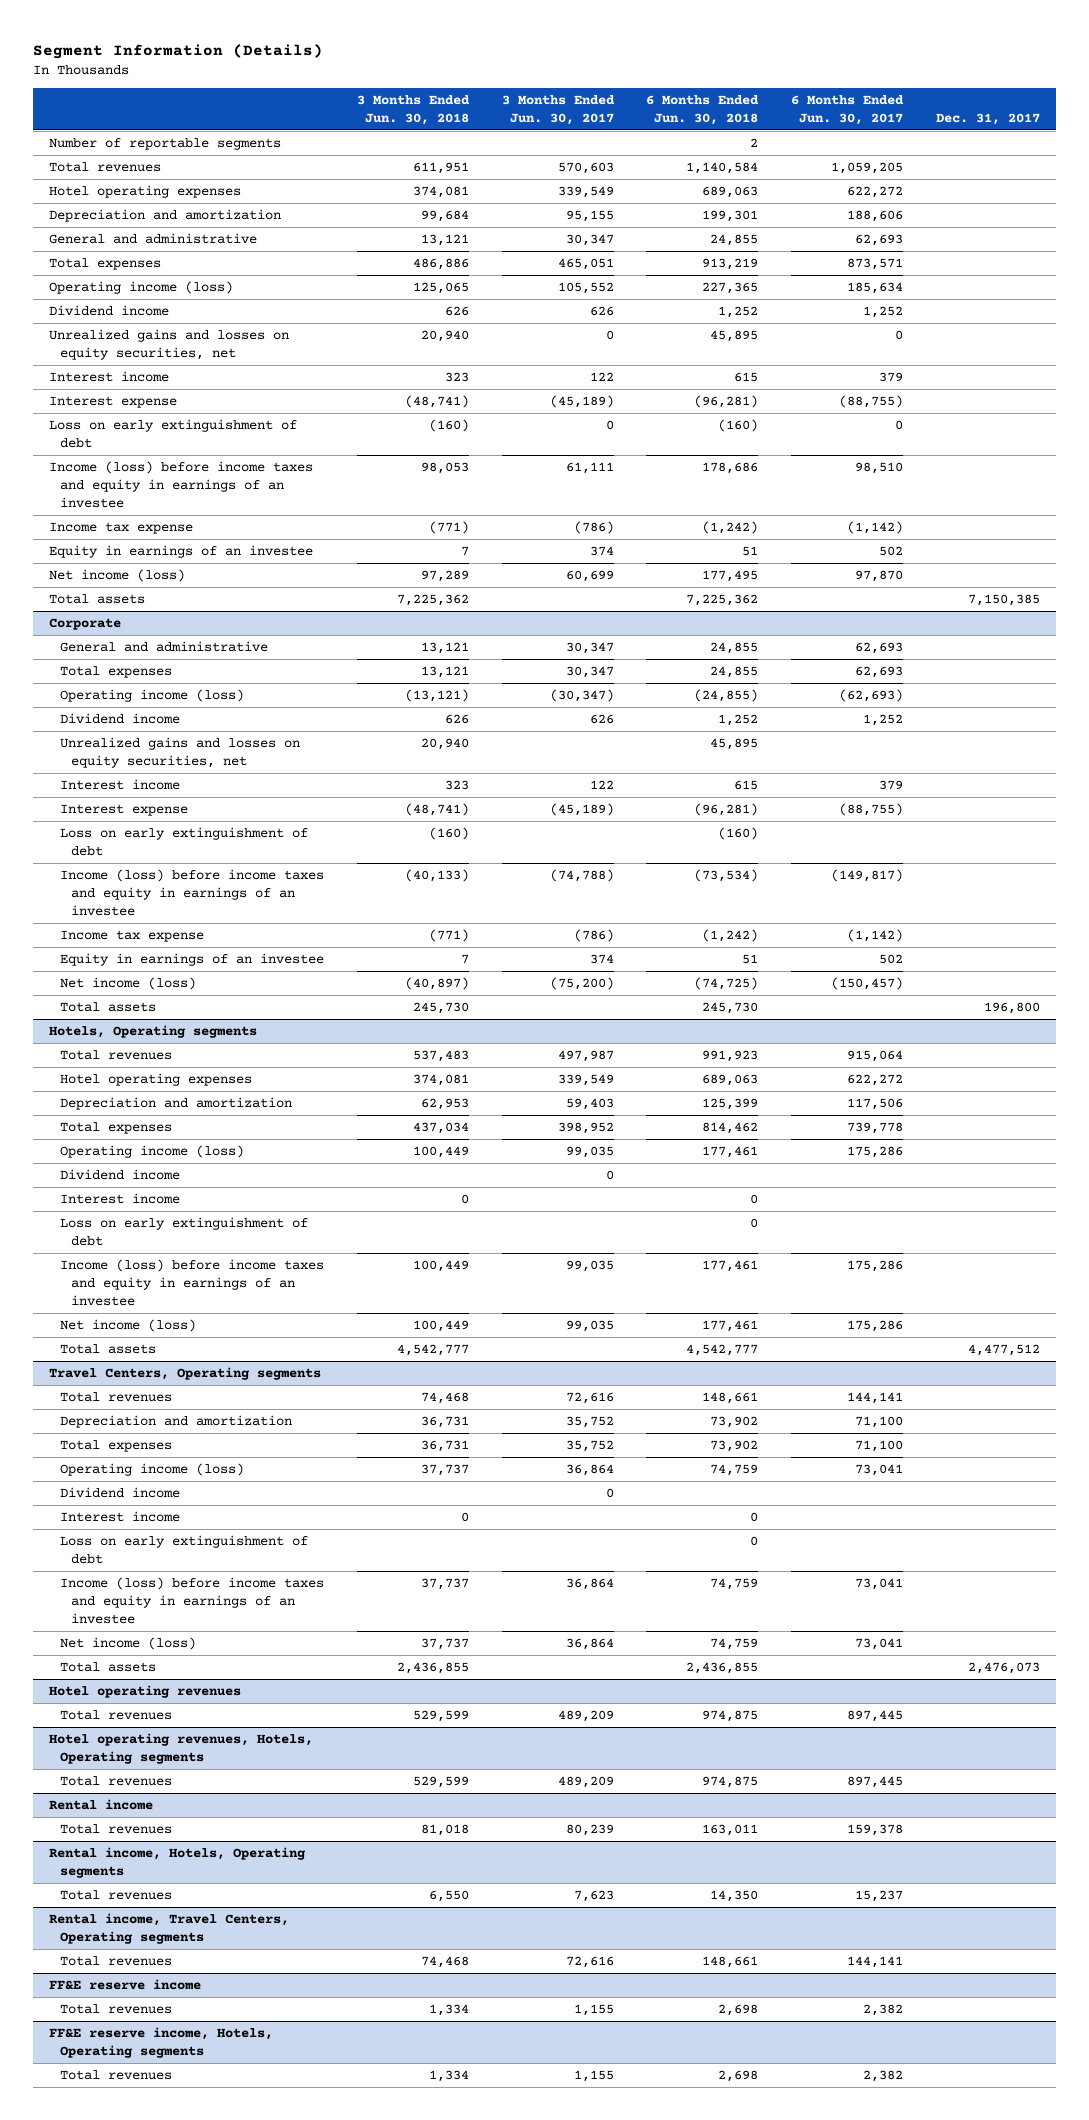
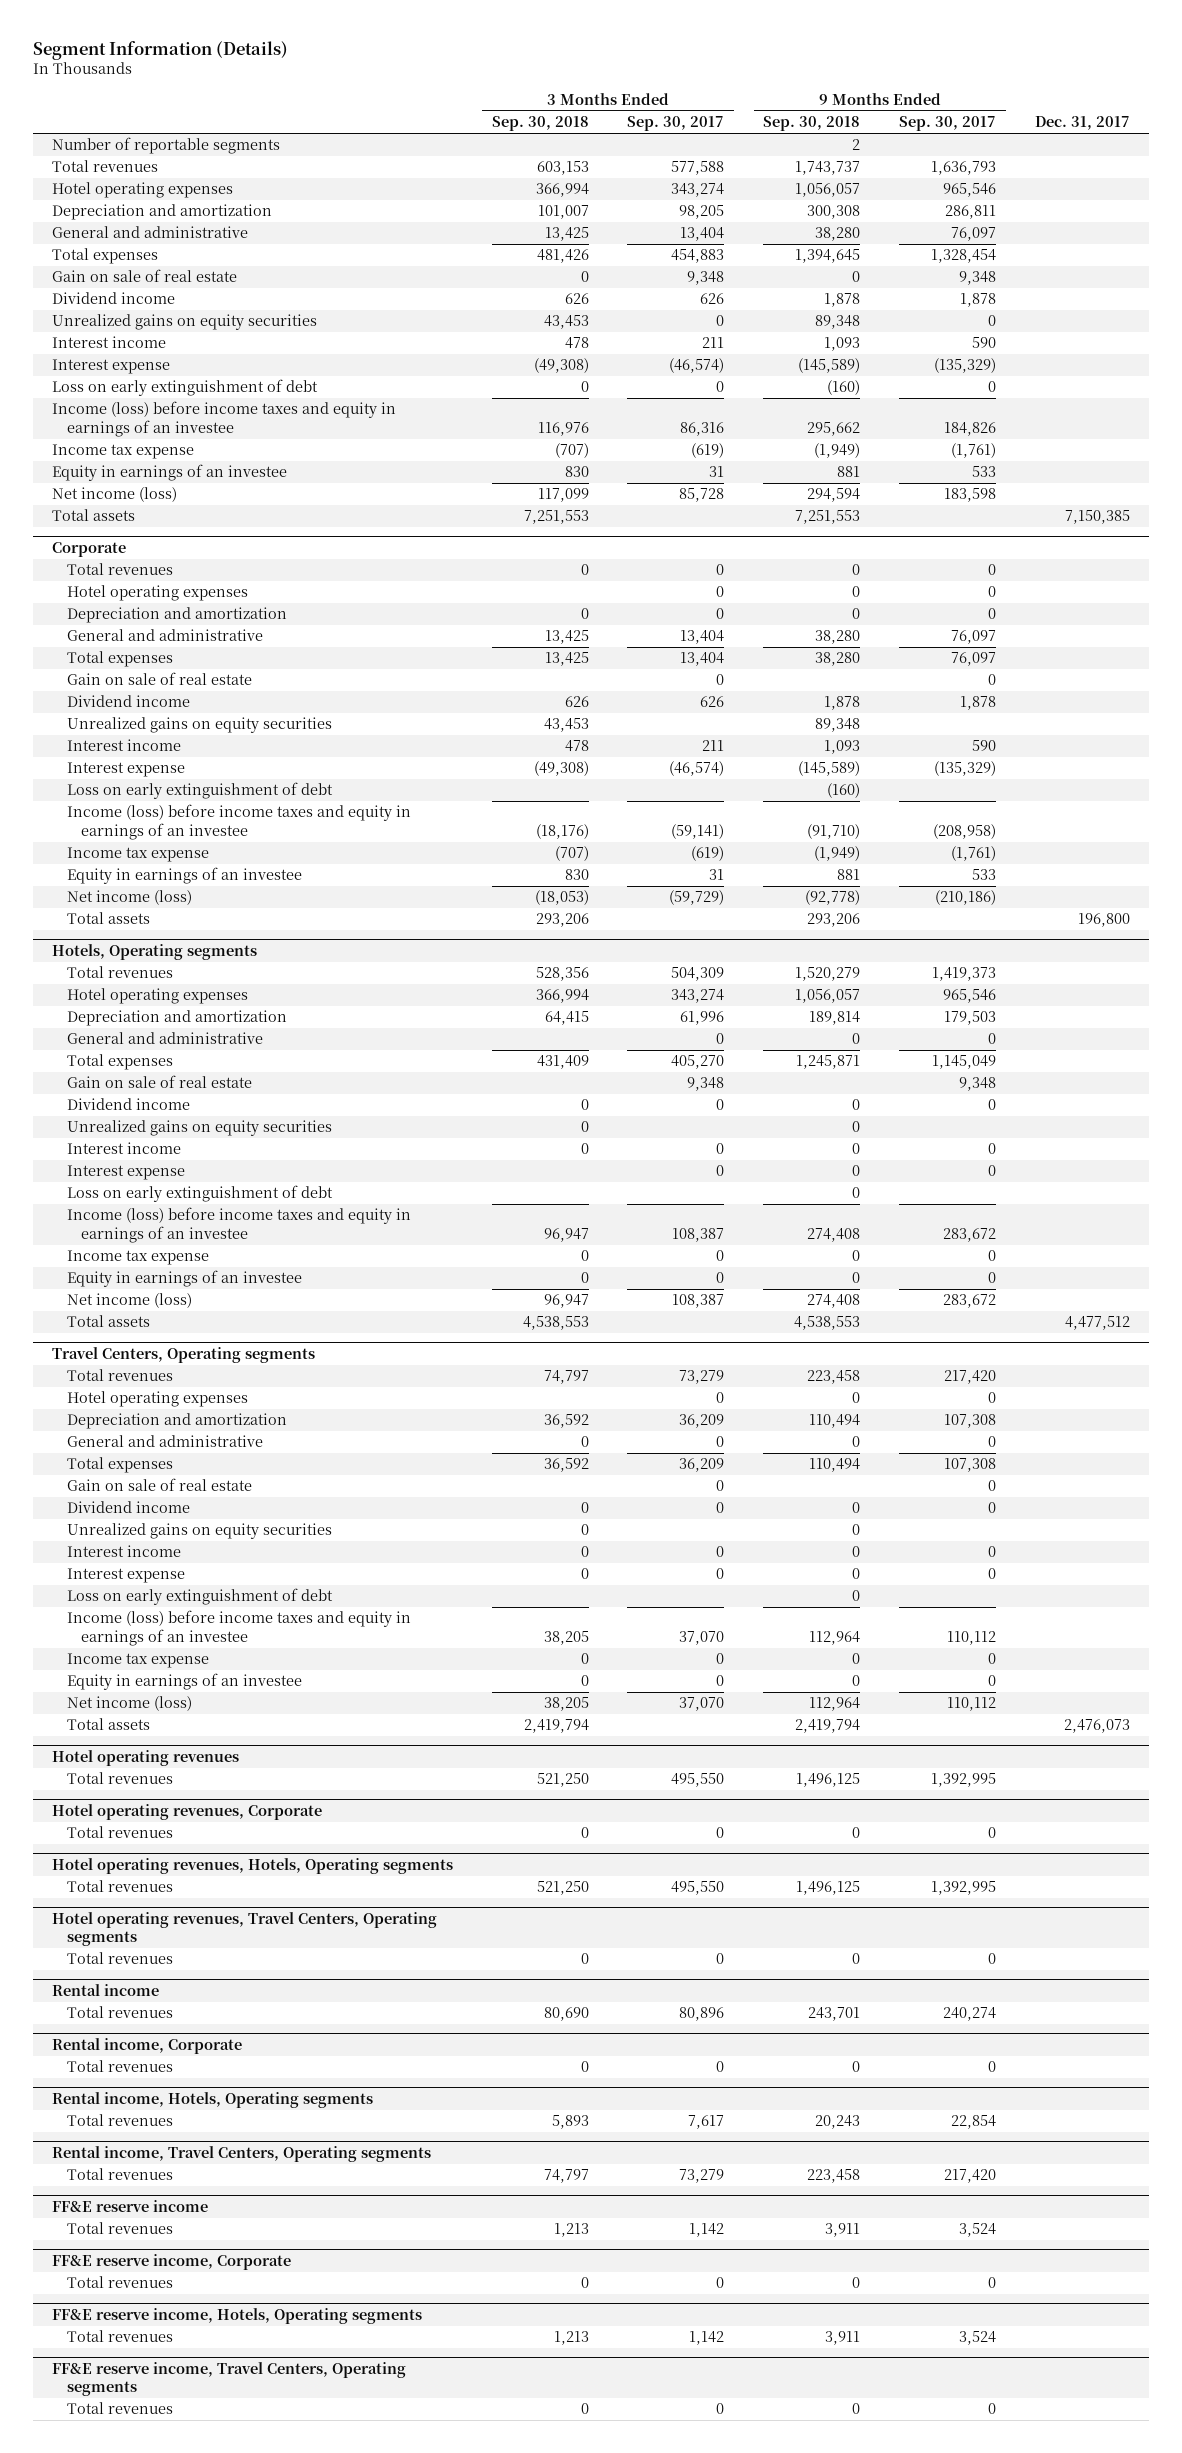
- | 3 Months Ended Jun. 30, 2018 | 3 Months Ended Jun. 30, 2017 | 6 Months Ended Jun. 30, 2018 | 6 Months Ended Jun. 30, 2017 | Dec. 31, 2017
+ | 3 Months Ended Sep. 30, 2018 | 3 Months Ended Sep. 30, 2017 | 9 Months Ended Sep. 30, 2018 | 9 Months Ended Sep. 30, 2017 | Dec. 31, 2017
- Operating income (loss) | 125,065 | 105,552 | 227,365 | 185,634 |
+ Gain on sale of real estate | 0 | 9,348 | 0 | 9,348 |
- Unrealized gains and losses on equity securities, net | 20,940 | 0 | 45,895 | 0 |
+ Unrealized gains on equity securities | 43,453 | 0 | 89,348 | 0 |
@ Corporate
+ Total revenues | 0 | 0 | 0 | 0 |
+ Hotel operating expenses | | 0 | 0 | 0 |
+ Depreciation and amortization | 0 | 0 | 0 | 0 |
- Operating income (loss) | (13,121) | (30,347) | (24,855) | (62,693) |
+ Gain on sale of real estate | | 0 | | 0 |
- Unrealized gains and losses on equity securities, net | 20,940 | | 45,895 | |
+ Unrealized gains on equity securities | 43,453 | | 89,348 | |
@ Hotels, Operating segments
+ General and administrative | | 0 | 0 | 0 |
- Operating income (loss) | 100,449 | 99,035 | 177,461 | 175,286 |
+ Gain on sale of real estate | | 9,348 | | 9,348 |
+ Unrealized gains on equity securities | 0 | | 0 | |
+ Interest expense | | 0 | 0 | 0 |
+ Income tax expense | 0 | 0 | 0 | 0 |
+ Equity in earnings of an investee | 0 | 0 | 0 | 0 |
@ Travel Centers, Operating segments
+ Hotel operating expenses | | 0 | 0 | 0 |
+ General and administrative | 0 | 0 | 0 | 0 |
- Operating income (loss) | 37,737 | 36,864 | 74,759 | 73,041 |
+ Gain on sale of real estate | | 0 | | 0 |
+ Unrealized gains on equity securities | 0 | | 0 | |
+ Interest expense | 0 | 0 | 0 | 0 |
+ Income tax expense | 0 | 0 | 0 | 0 |
+ Equity in earnings of an investee | 0 | 0 | 0 | 0 |
+ Hotel operating revenues, Corporate
+ Total revenues | 0 | 0 | 0 | 0 |
+ Hotel operating revenues, Travel Centers, Operating segments
+ Total revenues | 0 | 0 | 0 | 0 |
+ Rental income, Corporate
+ Total revenues | 0 | 0 | 0 | 0 |
+ FF&E reserve income, Corporate
+ Total revenues | 0 | 0 | 0 | 0 |
+ FF&E reserve income, Travel Centers, Operating segments
+ Total revenues | 0 | 0 | 0 | 0 |

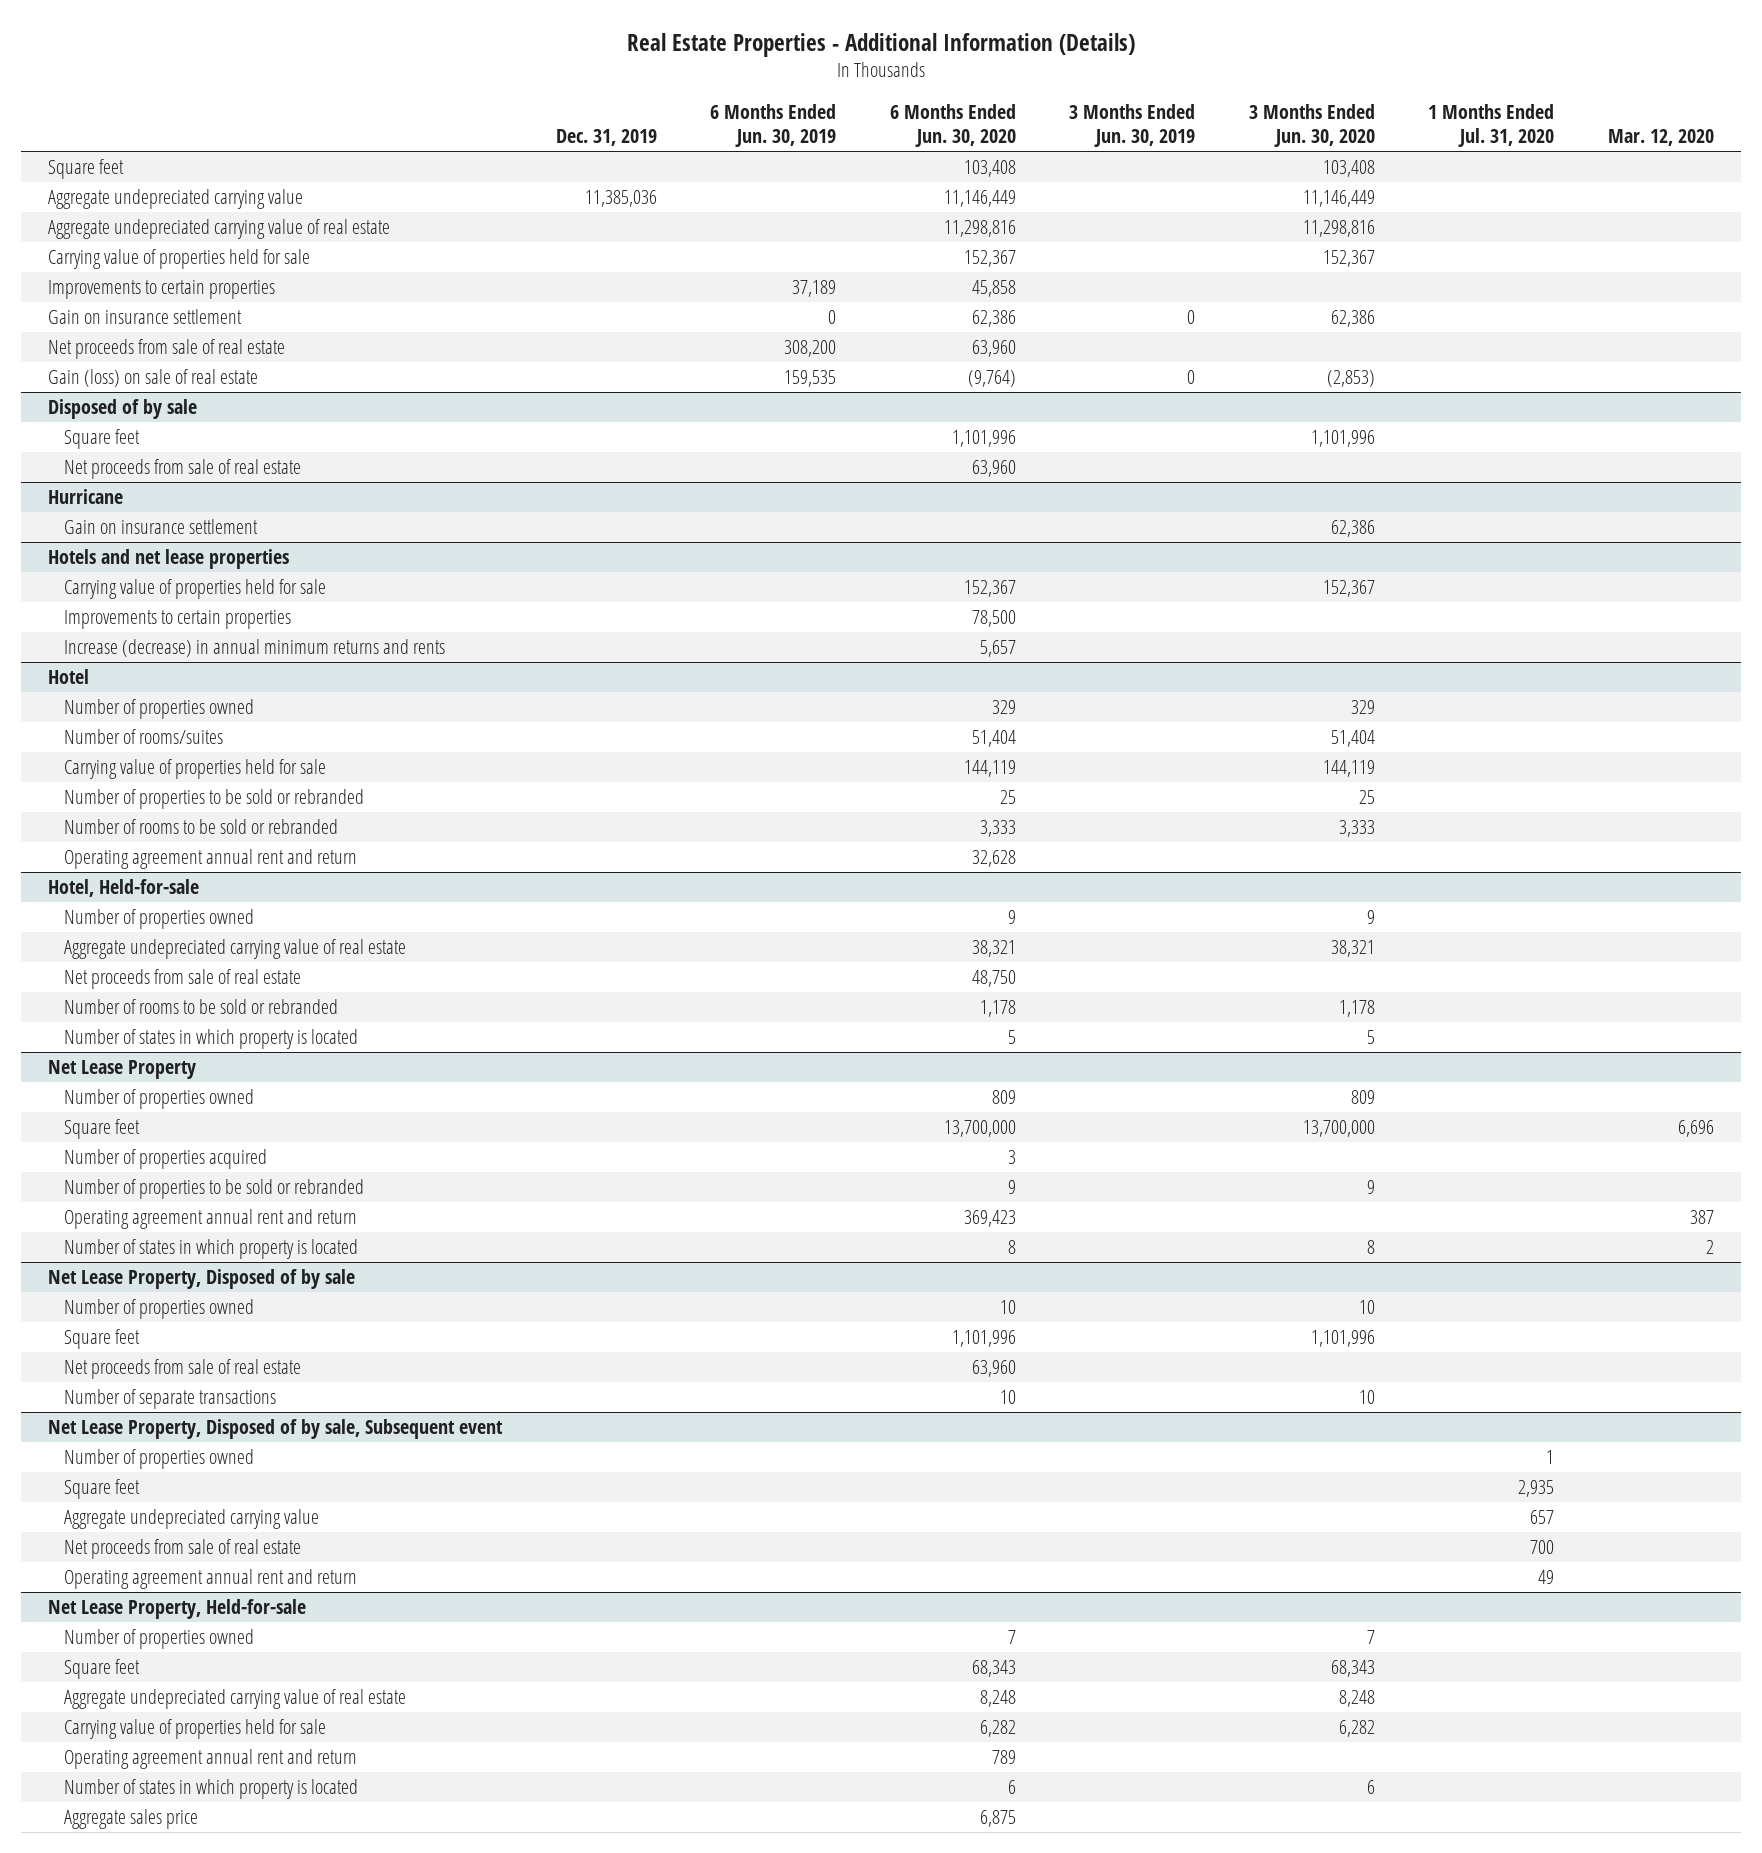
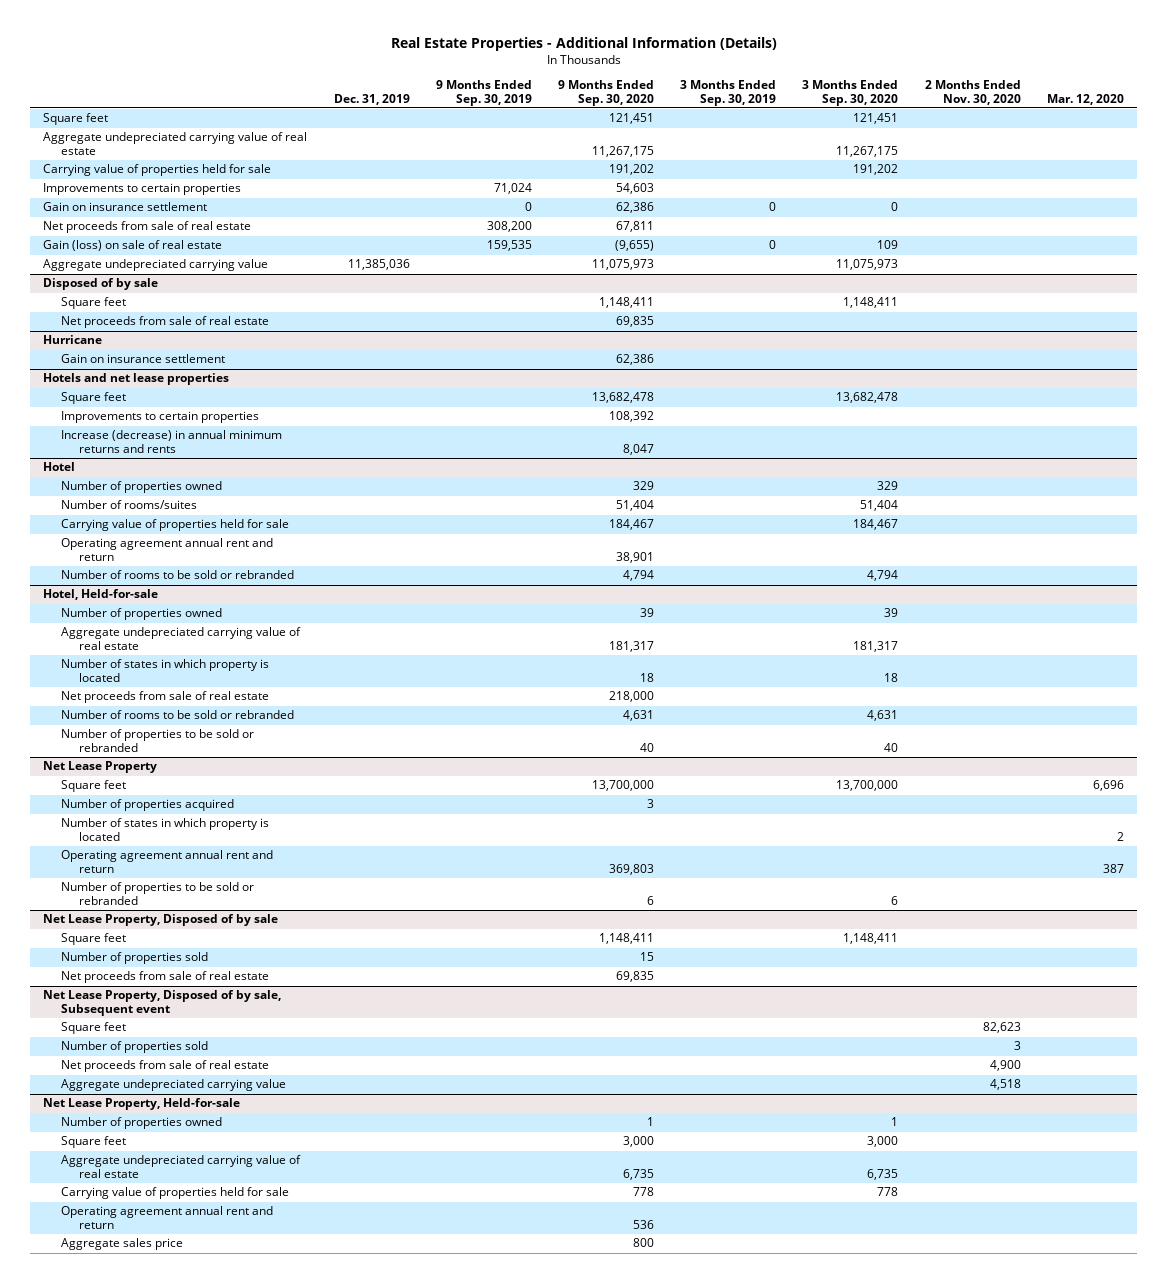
- | Dec. 31, 2019 | 6 Months Ended Jun. 30, 2019 | 6 Months Ended Jun. 30, 2020 | 3 Months Ended Jun. 30, 2019 | 3 Months Ended Jun. 30, 2020 | 1 Months Ended Jul. 31, 2020 | Mar. 12, 2020
+ | Dec. 31, 2019 | 9 Months Ended Sep. 30, 2019 | 9 Months Ended Sep. 30, 2020 | 3 Months Ended Sep. 30, 2019 | 3 Months Ended Sep. 30, 2020 | 2 Months Ended Nov. 30, 2020 | Mar. 12, 2020
moved down: Aggregate undepreciated carrying value | 11,385,036 | | 11,075,973 | | 11,075,973 | |
@ Hotels and net lease properties
- Carrying value of properties held for sale | | | 152,367 | | 152,367 | |
+ Square feet | | | 13,682,478 | | 13,682,478 | |
@ Hotel
- Number of properties to be sold or rebranded | | | 25 | | 25 | |
moved down: Number of rooms to be sold or rebranded | | | 4,794 | | 4,794 | |
@ Hotel, Held-for-sale
moved up: Number of states in which property is located | | | 18 | | 18 | |
+ Number of properties to be sold or rebranded | | | 40 | | 40 | |
@ Net Lease Property
- Number of properties owned | | | 809 | | 809 | |
moved down: Operating agreement annual rent and return | | | 369,803 | | | | 387
moved down: Number of properties to be sold or rebranded | | | 6 | | 6 | |
@ Net Lease Property, Disposed of by sale
- Number of properties owned | | | 10 | | 10 | |
+ Number of properties sold | | | 15 | | | |
- Number of separate transactions | | | 10 | | 10 | |
@ Net Lease Property, Disposed of by sale, Subsequent event
- Number of properties owned | | | | | | 1 |
+ Number of properties sold | | | | | | 3 |
- Operating agreement annual rent and return | | | | | | 49 |
moved down: Aggregate undepreciated carrying value | | | | | | 4,518 |
@ Net Lease Property, Held-for-sale
- Number of states in which property is located | | | 6 | | 6 | |

